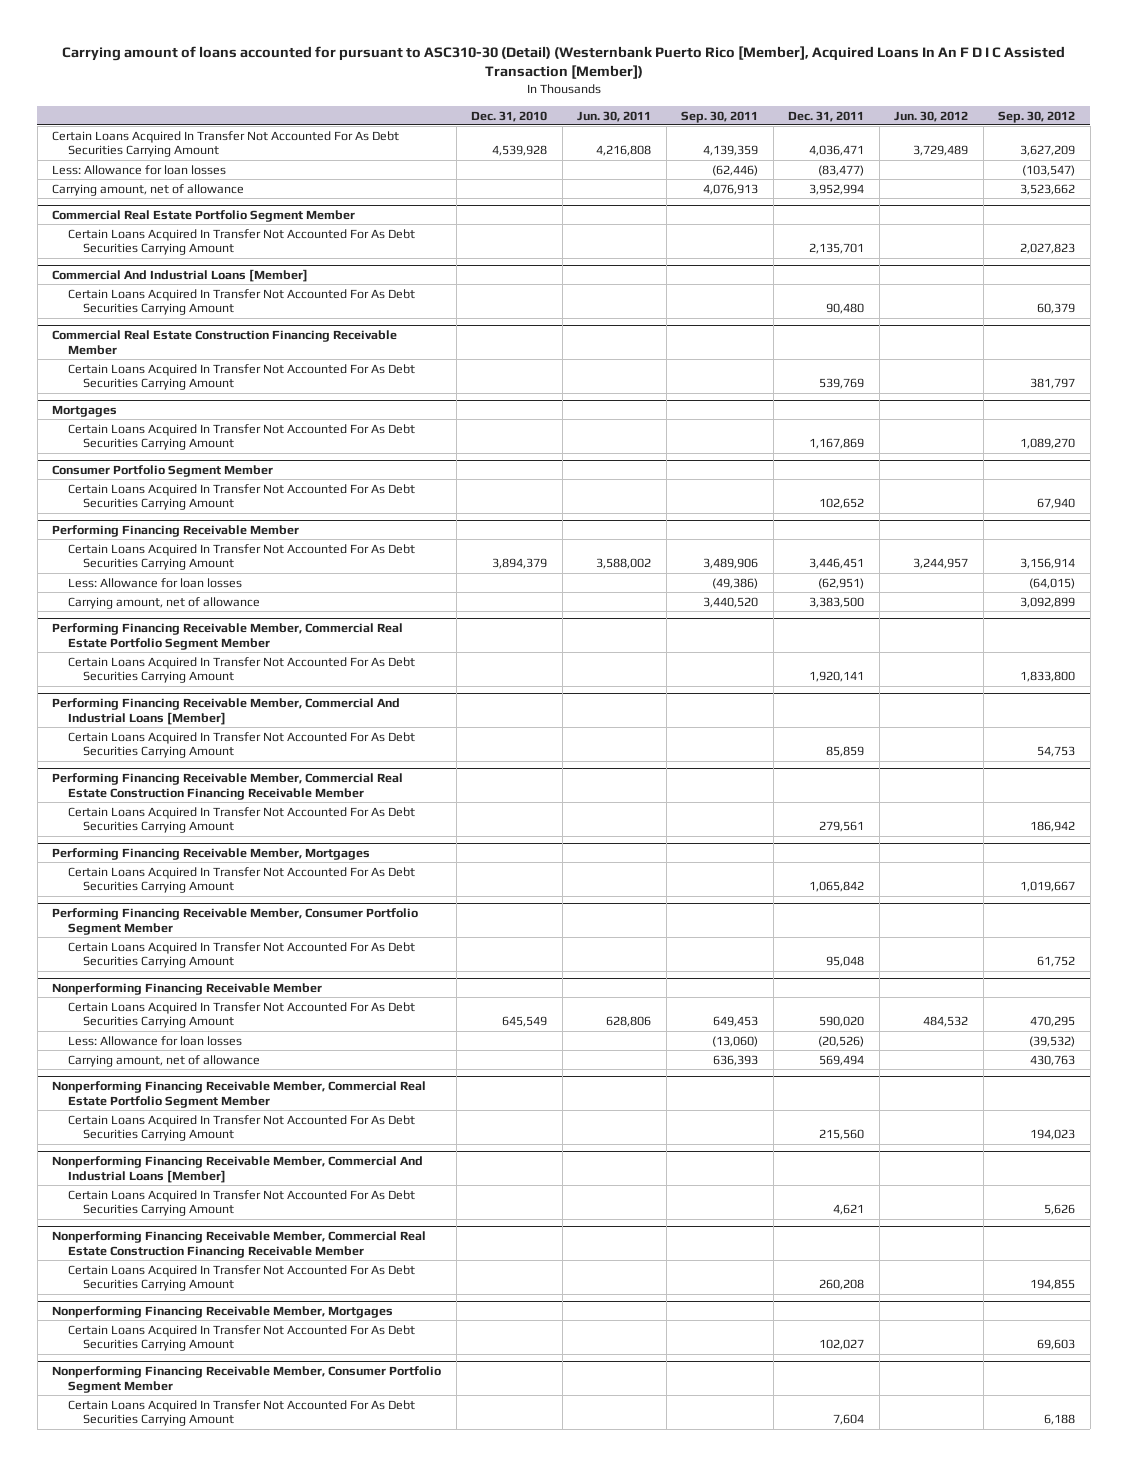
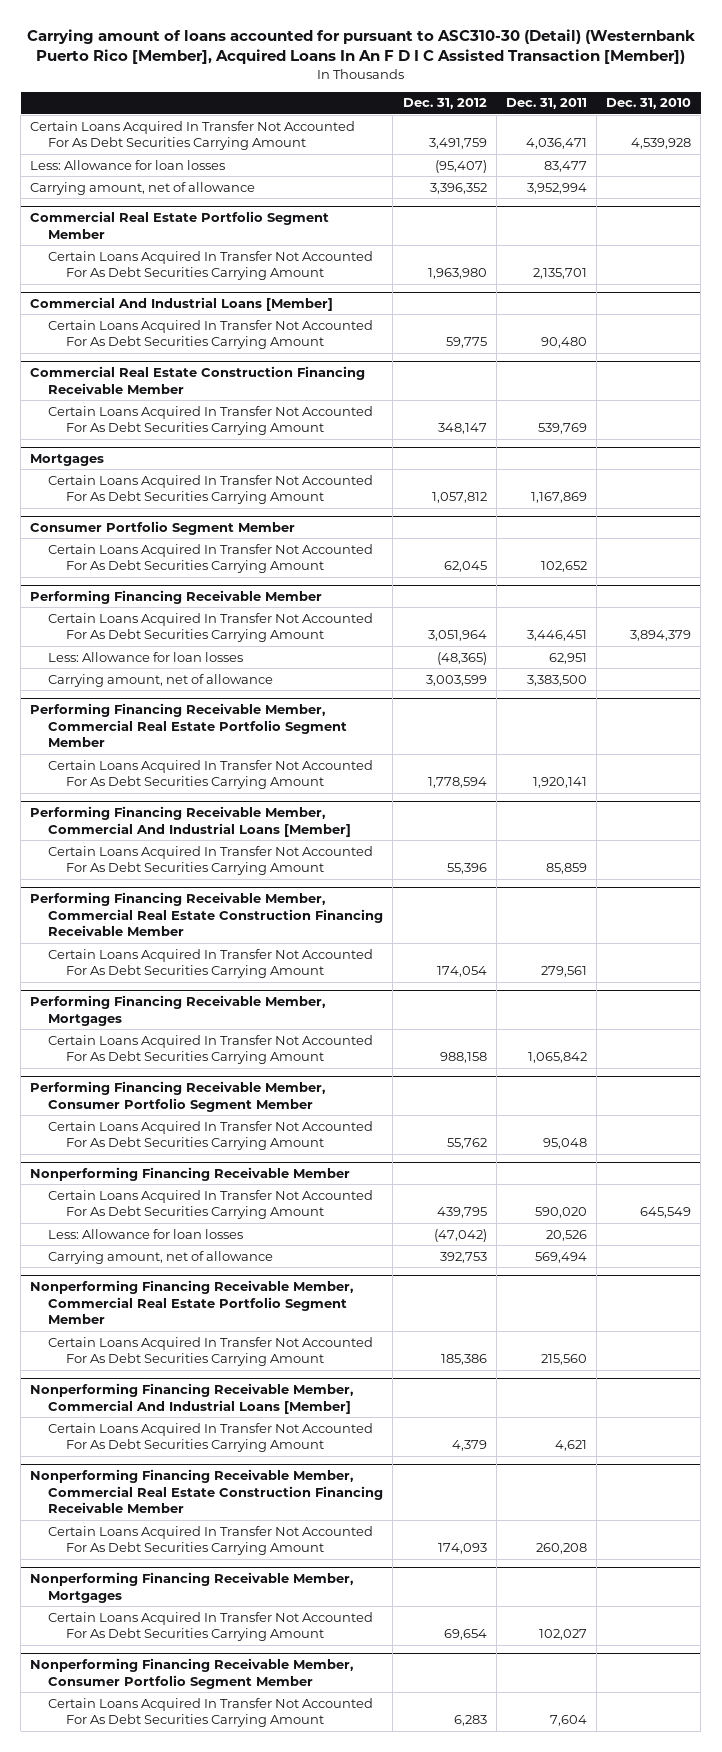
- | Dec. 31, 2010 | Jun. 30, 2011 | Sep. 30, 2011 | Dec. 31, 2011 | Jun. 30, 2012 | Sep. 30, 2012
+ | Dec. 31, 2012 | Dec. 31, 2011 | Dec. 31, 2010
- Less: Allowance for loan losses | | | (62,446) | (83,477) | | (103,547)
+ Less: Allowance for loan losses | (95,407) | 83,477 |
@ Performing Financing Receivable Member
- Less: Allowance for loan losses | | | (49,386) | (62,951) | | (64,015)
+ Less: Allowance for loan losses | (48,365) | 62,951 |
@ Nonperforming Financing Receivable Member
- Less: Allowance for loan losses | | | (13,060) | (20,526) | | (39,532)
+ Less: Allowance for loan losses | (47,042) | 20,526 |

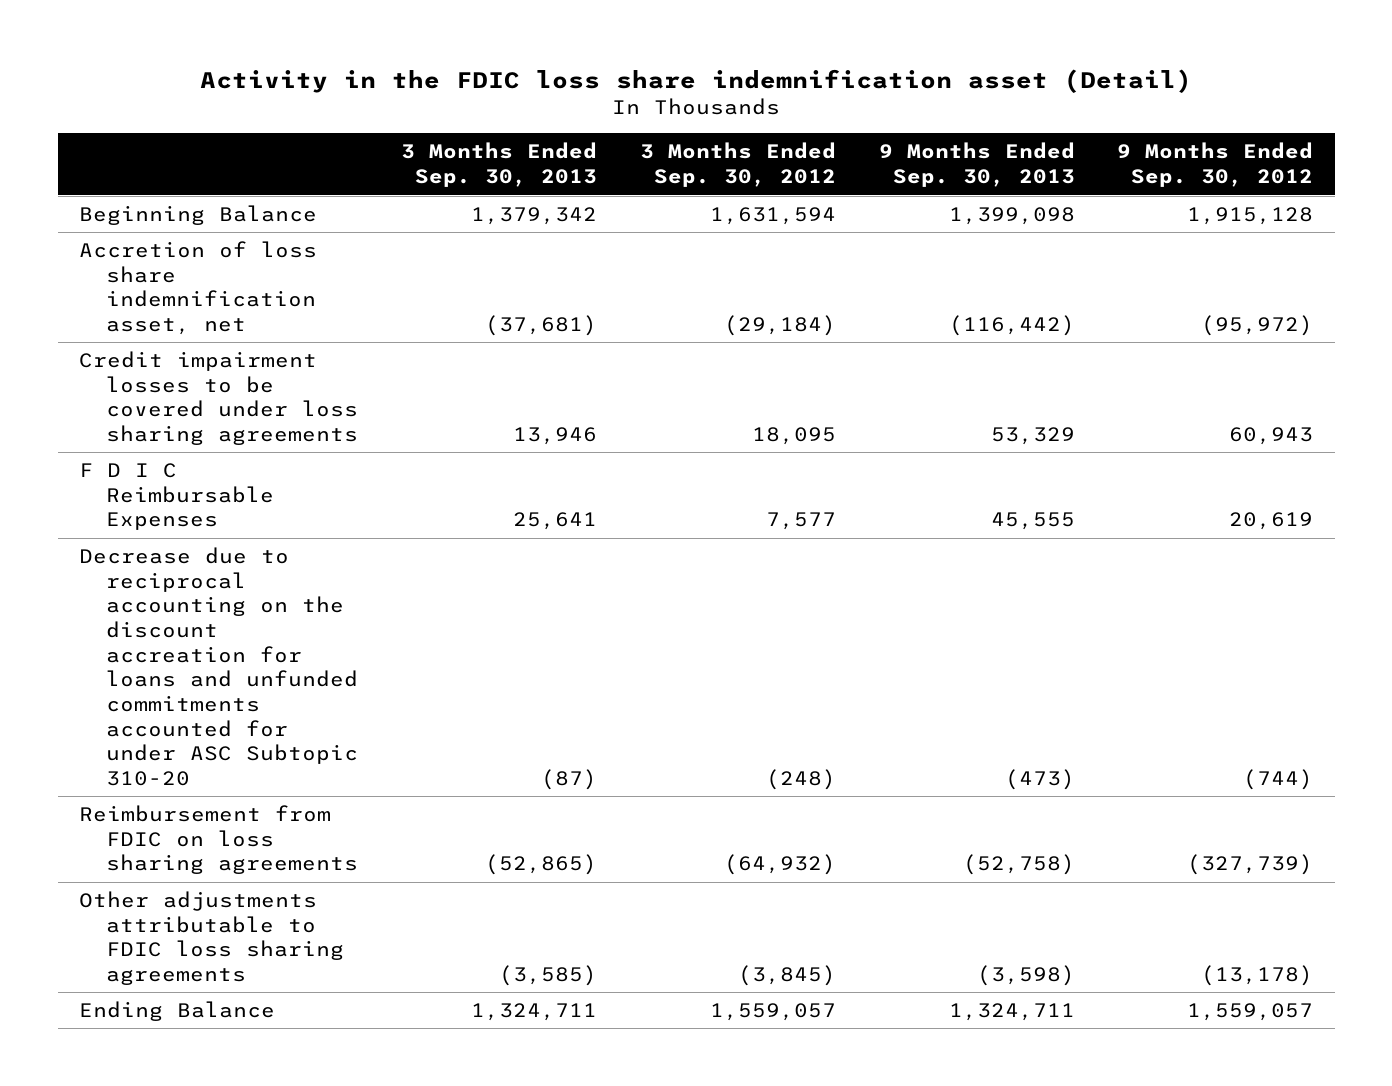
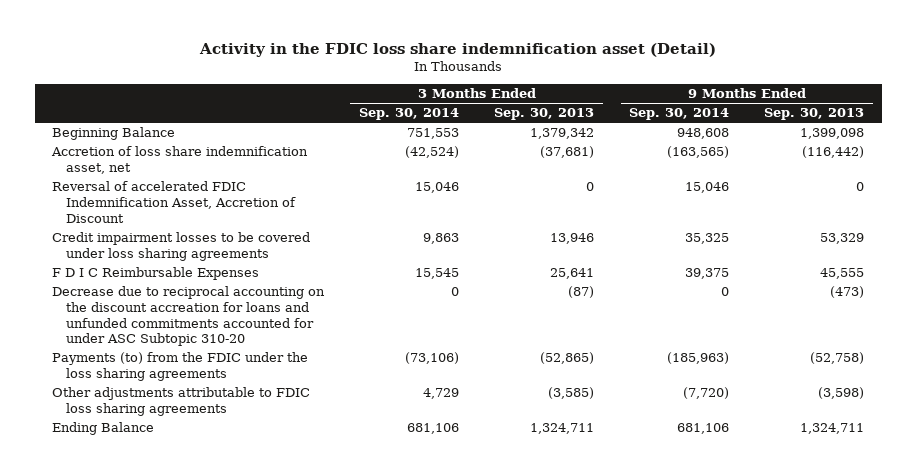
- | 3 Months Ended Sep. 30, 2013 | 3 Months Ended Sep. 30, 2012 | 9 Months Ended Sep. 30, 2013 | 9 Months Ended Sep. 30, 2012
+ | 3 Months Ended Sep. 30, 2014 | 3 Months Ended Sep. 30, 2013 | 9 Months Ended Sep. 30, 2014 | 9 Months Ended Sep. 30, 2013
+ Reversal of accelerated FDIC Indemnification Asset, Accretion of Discount | 15,046 | 0 | 15,046 | 0
- Reimbursement from FDIC on loss sharing agreements | (52,865) | (64,932) | (52,758) | (327,739)
+ Payments (to) from the FDIC under the loss sharing agreements | (73,106) | (52,865) | (185,963) | (52,758)

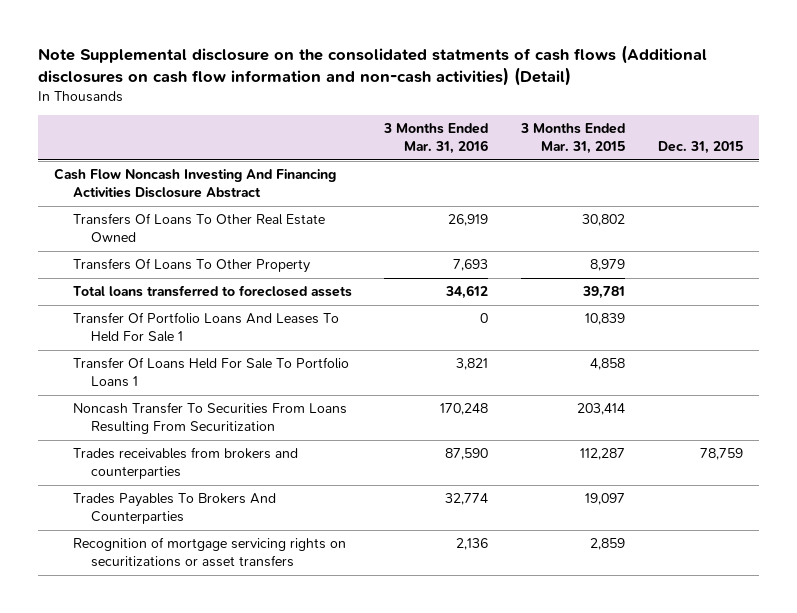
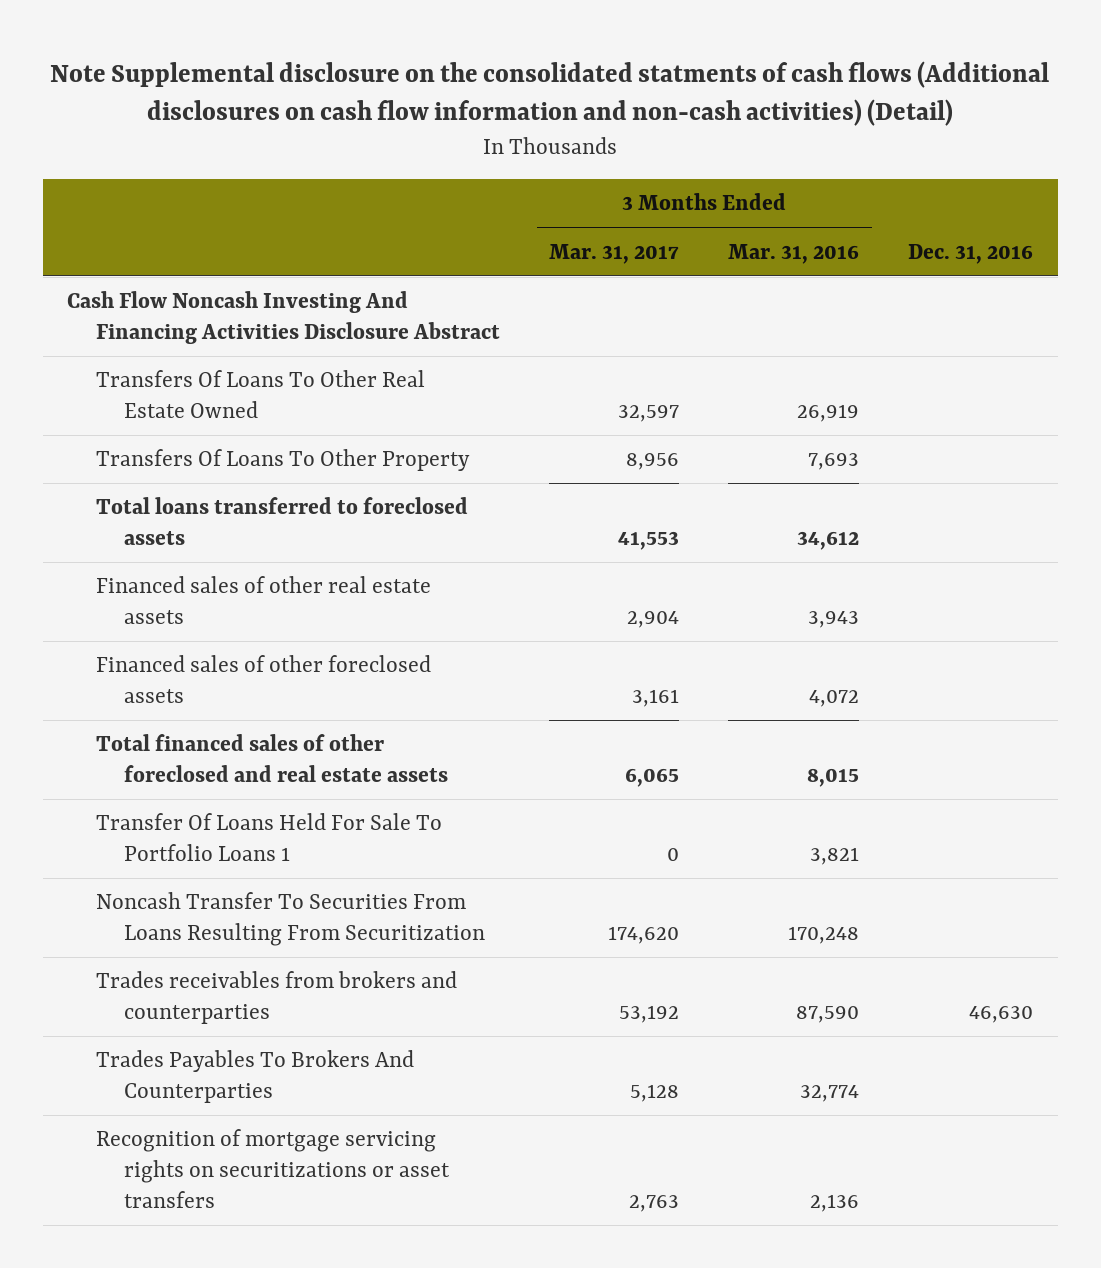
- | 3 Months Ended Mar. 31, 2016 | 3 Months Ended Mar. 31, 2015 | Dec. 31, 2015
+ | 3 Months Ended Mar. 31, 2017 | 3 Months Ended Mar. 31, 2016 | Dec. 31, 2016
- Transfer Of Portfolio Loans And Leases To Held For Sale 1 | 0 | 10,839 |
+ Financed sales of other real estate assets | 2,904 | 3,943 |
+ Financed sales of other foreclosed assets | 3,161 | 4,072 |
+ Total financed sales of other foreclosed and real estate assets | 6,065 | 8,015 |

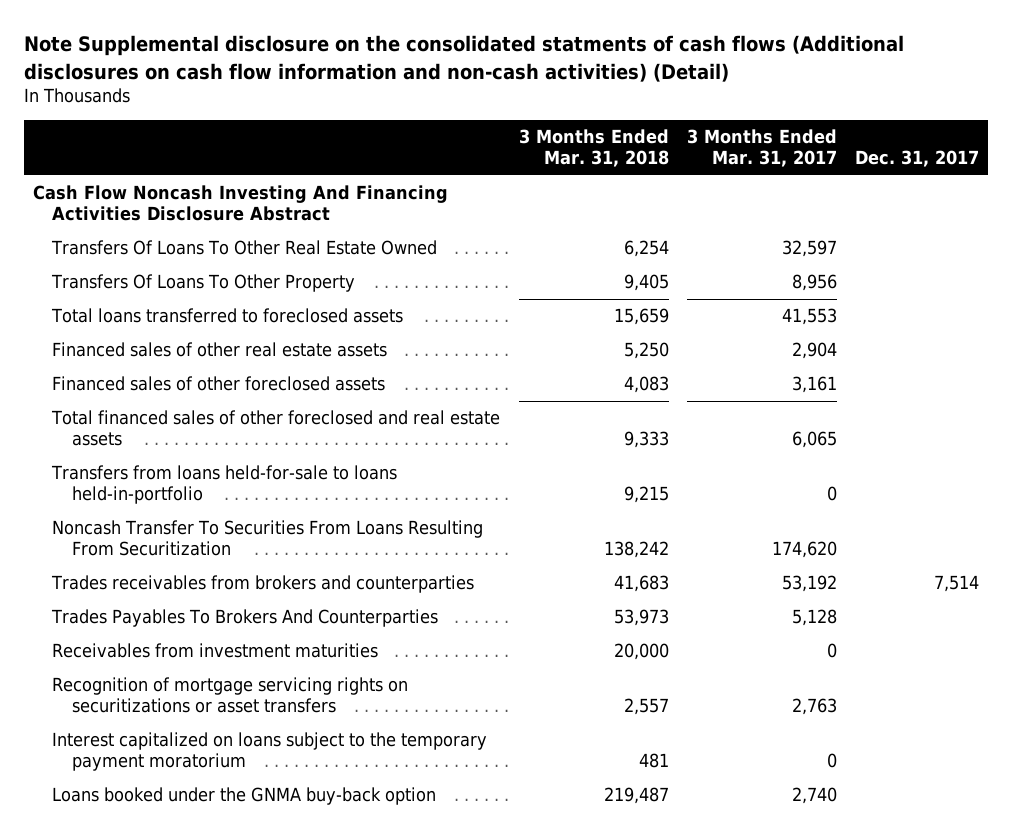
- | 3 Months Ended Mar. 31, 2017 | 3 Months Ended Mar. 31, 2016 | Dec. 31, 2016
+ | 3 Months Ended Mar. 31, 2018 | 3 Months Ended Mar. 31, 2017 | Dec. 31, 2017
- Transfer Of Loans Held For Sale To Portfolio Loans 1 | 0 | 3,821 |
+ Transfers from loans held-for-sale to loans held-in-portfolio | 9,215 | 0 |
+ Receivables from investment maturities | 20,000 | 0 |
+ Interest capitalized on loans subject to the temporary payment moratorium | 481 | 0 |
+ Loans booked under the GNMA buy-back option | 219,487 | 2,740 |

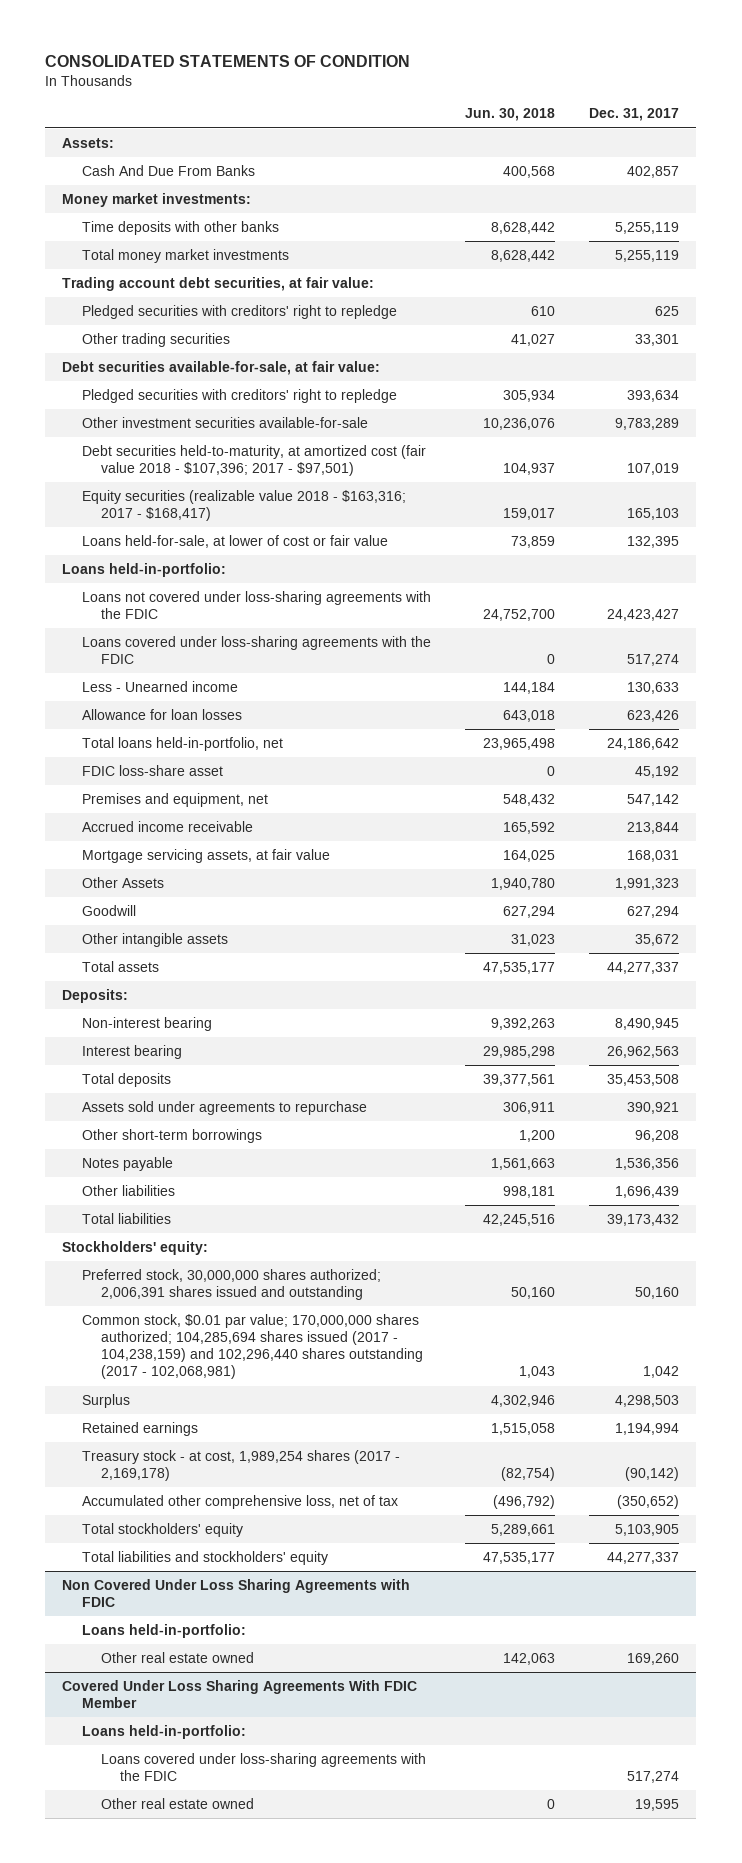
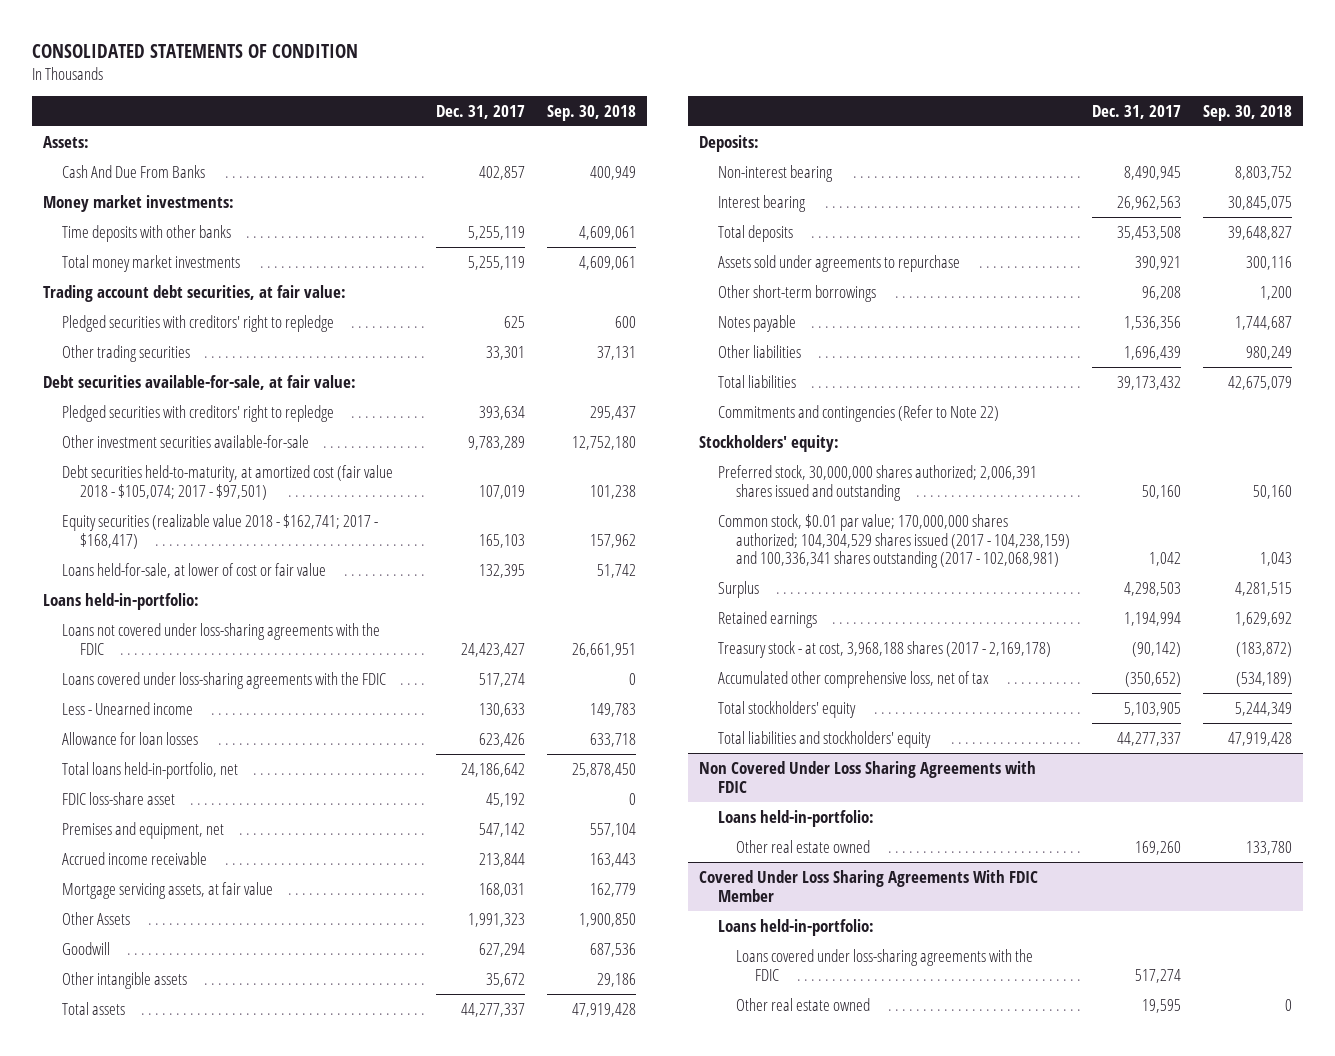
- | Jun. 30, 2018 | Dec. 31, 2017
+ | Dec. 31, 2017 | Sep. 30, 2018
- Debt securities held-to-maturity, at amortized cost (fair value 2018 - $107,396; 2017 - $97,501) | 104,937 | 107,019
- Equity securities (realizable value 2018 - $163,316; 2017 - $168,417) | 159,017 | 165,103
+ Debt securities held-to-maturity, at amortized cost (fair value 2018 - $105,074; 2017 - $97,501) | 107,019 | 101,238
+ Equity securities (realizable value 2018 - $162,741; 2017 - $168,417) | 165,103 | 157,962
+ Commitments and contingencies (Refer to Note 22)
- Common stock, $0.01 par value; 170,000,000 shares authorized; 104,285,694 shares issued (2017 - 104,238,159) and 102,296,440 shares outstanding (2017 - 102,068,981) | 1,043 | 1,042
+ Common stock, $0.01 par value; 170,000,000 shares authorized; 104,304,529 shares issued (2017 - 104,238,159) and 100,336,341 shares outstanding (2017 - 102,068,981) | 1,042 | 1,043
- Treasury stock - at cost, 1,989,254 shares (2017 - 2,169,178) | (82,754) | (90,142)
+ Treasury stock - at cost, 3,968,188 shares (2017 - 2,169,178) | (90,142) | (183,872)

